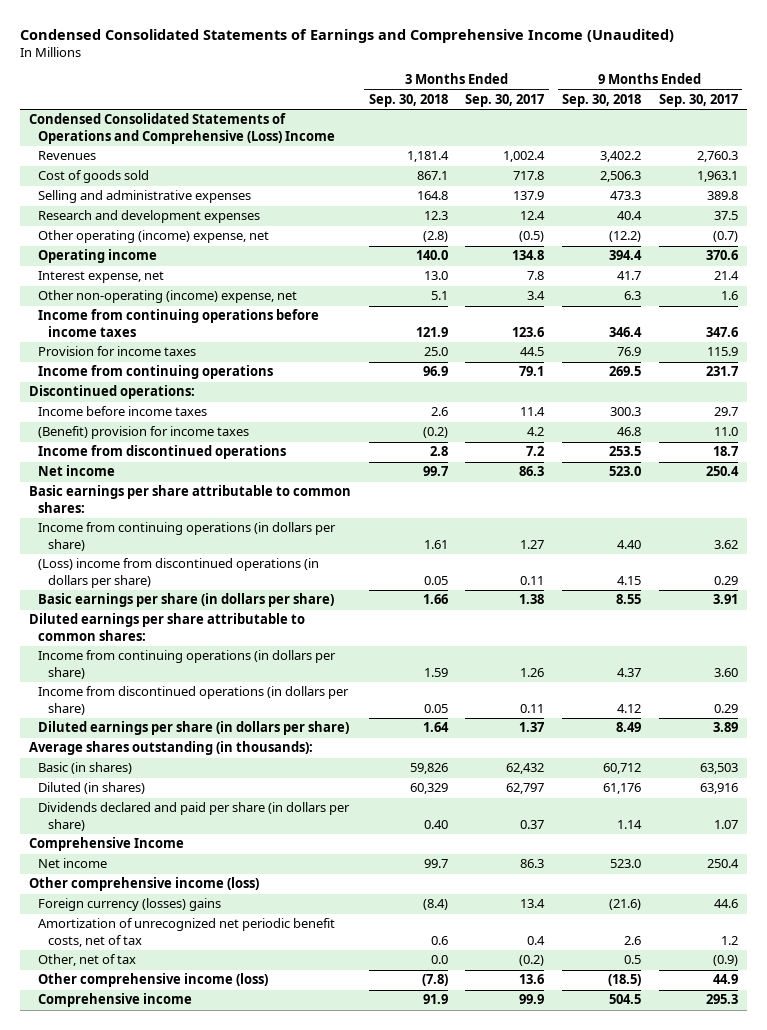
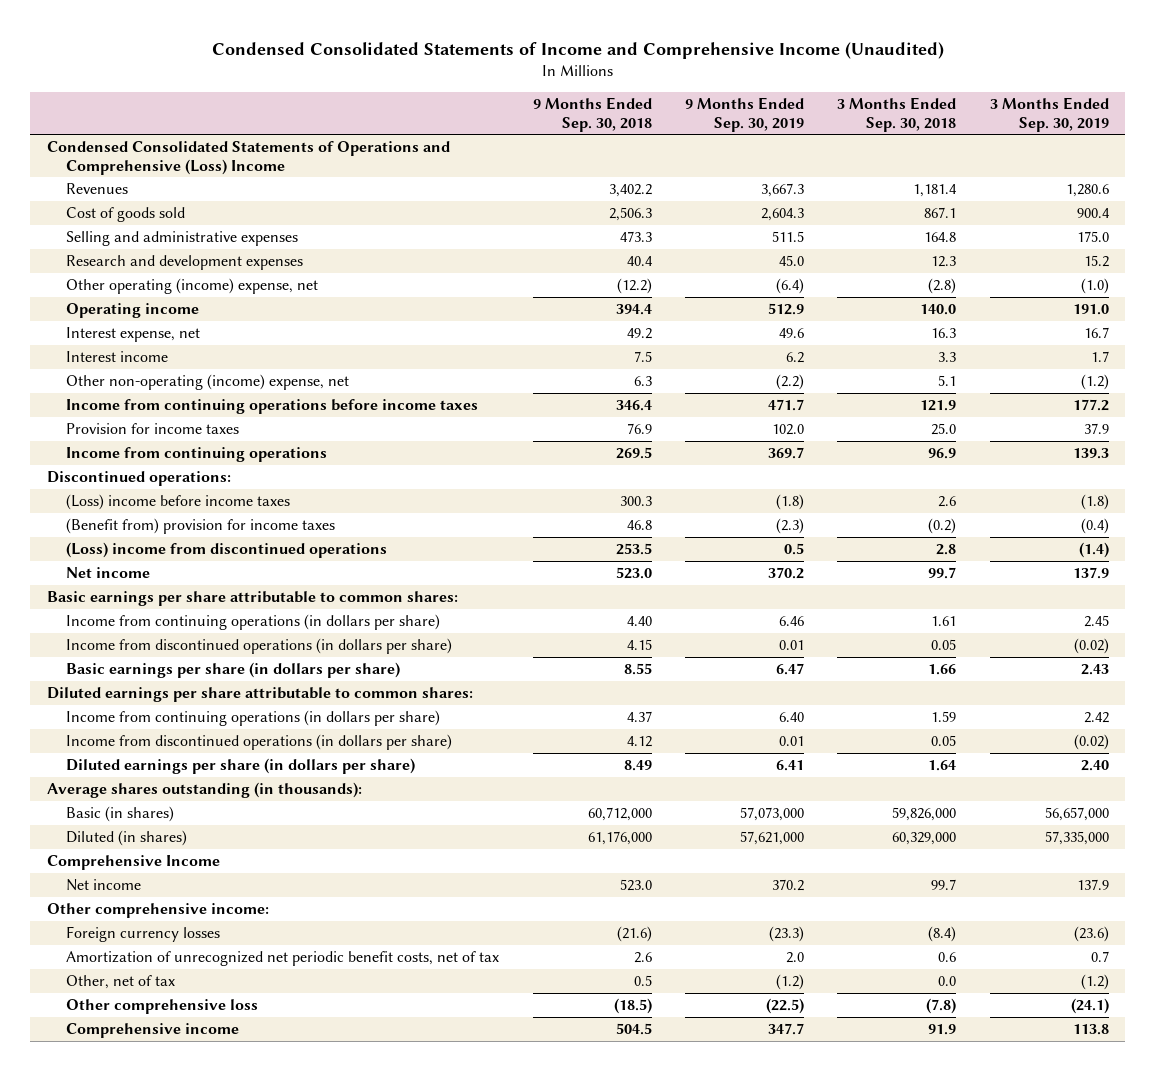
- Condensed Consolidated Statements of Earnings and Comprehensive Income (Unaudited)
+ Condensed Consolidated Statements of Income and Comprehensive Income (Unaudited)
- | 3 Months Ended Sep. 30, 2018 | 3 Months Ended Sep. 30, 2017 | 9 Months Ended Sep. 30, 2018 | 9 Months Ended Sep. 30, 2017
+ | 9 Months Ended Sep. 30, 2018 | 9 Months Ended Sep. 30, 2019 | 3 Months Ended Sep. 30, 2018 | 3 Months Ended Sep. 30, 2019
- Interest expense, net | 13.0 | 7.8 | 41.7 | 21.4
+ Interest expense, net | 49.2 | 49.6 | 16.3 | 16.7
+ Interest income | 7.5 | 6.2 | 3.3 | 1.7
- Income before income taxes | 2.6 | 11.4 | 300.3 | 29.7
- (Benefit) provision for income taxes | (0.2) | 4.2 | 46.8 | 11.0
- Income from discontinued operations | 2.8 | 7.2 | 253.5 | 18.7
+ (Loss) income before income taxes | 300.3 | (1.8) | 2.6 | (1.8)
+ (Benefit from) provision for income taxes | 46.8 | (2.3) | (0.2) | (0.4)
+ (Loss) income from discontinued operations | 253.5 | 0.5 | 2.8 | (1.4)
- (Loss) income from discontinued operations (in dollars per share) | 0.05 | 0.11 | 4.15 | 0.29
+ Income from discontinued operations (in dollars per share) | 4.15 | 0.01 | 0.05 | (0.02)
- Basic (in shares) | 59,826 | 62,432 | 60,712 | 63,503
- Diluted (in shares) | 60,329 | 62,797 | 61,176 | 63,916
- Dividends declared and paid per share (in dollars per share) | 0.40 | 0.37 | 1.14 | 1.07
+ Basic (in shares) | 60,712,000 | 57,073,000 | 59,826,000 | 56,657,000
+ Diluted (in shares) | 61,176,000 | 57,621,000 | 60,329,000 | 57,335,000
- Other comprehensive income (loss)
- Foreign currency (losses) gains | (8.4) | 13.4 | (21.6) | 44.6
+ Other comprehensive income:
+ Foreign currency losses | (21.6) | (23.3) | (8.4) | (23.6)
- Other comprehensive income (loss) | (7.8) | 13.6 | (18.5) | 44.9
+ Other comprehensive loss | (18.5) | (22.5) | (7.8) | (24.1)

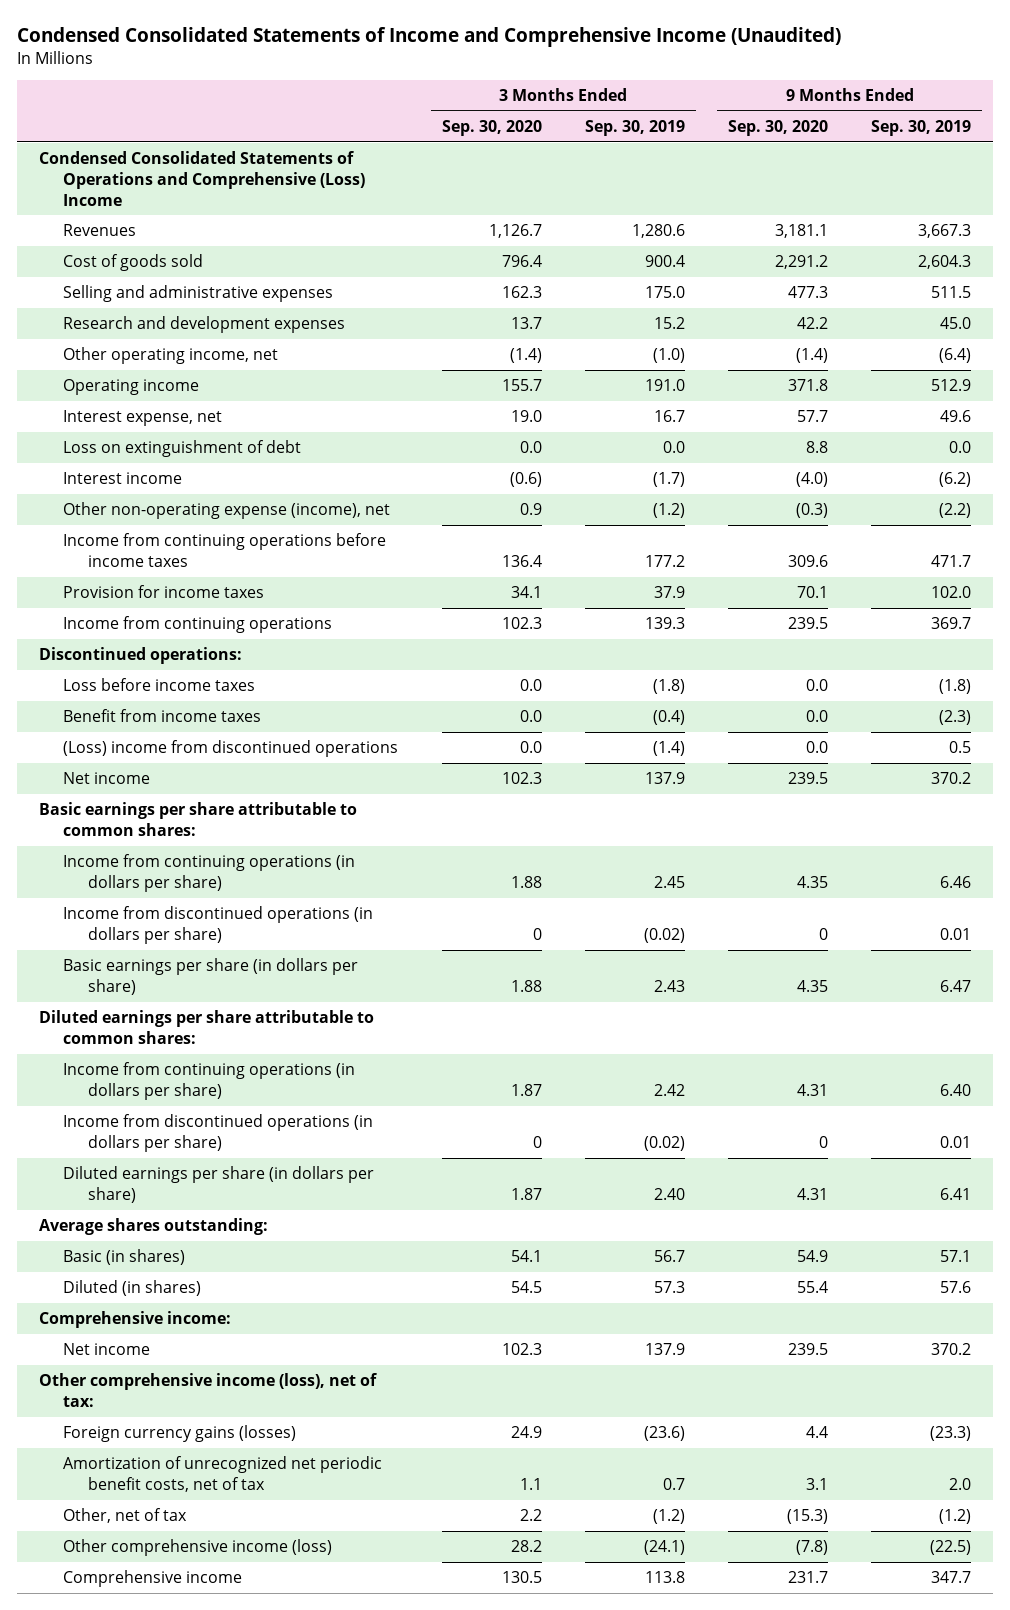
- | 9 Months Ended Sep. 30, 2018 | 9 Months Ended Sep. 30, 2019 | 3 Months Ended Sep. 30, 2018 | 3 Months Ended Sep. 30, 2019
+ | 3 Months Ended Sep. 30, 2020 | 3 Months Ended Sep. 30, 2019 | 9 Months Ended Sep. 30, 2020 | 9 Months Ended Sep. 30, 2019
- Other operating (income) expense, net | (12.2) | (6.4) | (2.8) | (1.0)
+ Other operating income, net | (1.4) | (1.0) | (1.4) | (6.4)
- Interest income | 7.5 | 6.2 | 3.3 | 1.7
- Other non-operating (income) expense, net | 6.3 | (2.2) | 5.1 | (1.2)
+ Loss on extinguishment of debt | 0.0 | 0.0 | 8.8 | 0.0
+ Interest income | (0.6) | (1.7) | (4.0) | (6.2)
+ Other non-operating expense (income), net | 0.9 | (1.2) | (0.3) | (2.2)
- (Loss) income before income taxes | 300.3 | (1.8) | 2.6 | (1.8)
- (Benefit from) provision for income taxes | 46.8 | (2.3) | (0.2) | (0.4)
+ Loss before income taxes | 0.0 | (1.8) | 0.0 | (1.8)
+ Benefit from income taxes | 0.0 | (0.4) | 0.0 | (2.3)
- Average shares outstanding (in thousands):
- Basic (in shares) | 60,712,000 | 57,073,000 | 59,826,000 | 56,657,000
- Diluted (in shares) | 61,176,000 | 57,621,000 | 60,329,000 | 57,335,000
- Comprehensive Income
+ Average shares outstanding:
+ Basic (in shares) | 54.1 | 56.7 | 54.9 | 57.1
+ Diluted (in shares) | 54.5 | 57.3 | 55.4 | 57.6
+ Comprehensive income:
- Other comprehensive income:
- Foreign currency losses | (21.6) | (23.3) | (8.4) | (23.6)
+ Other comprehensive income (loss), net of tax:
+ Foreign currency gains (losses) | 24.9 | (23.6) | 4.4 | (23.3)
- Other comprehensive loss | (18.5) | (22.5) | (7.8) | (24.1)
+ Other comprehensive income (loss) | 28.2 | (24.1) | (7.8) | (22.5)

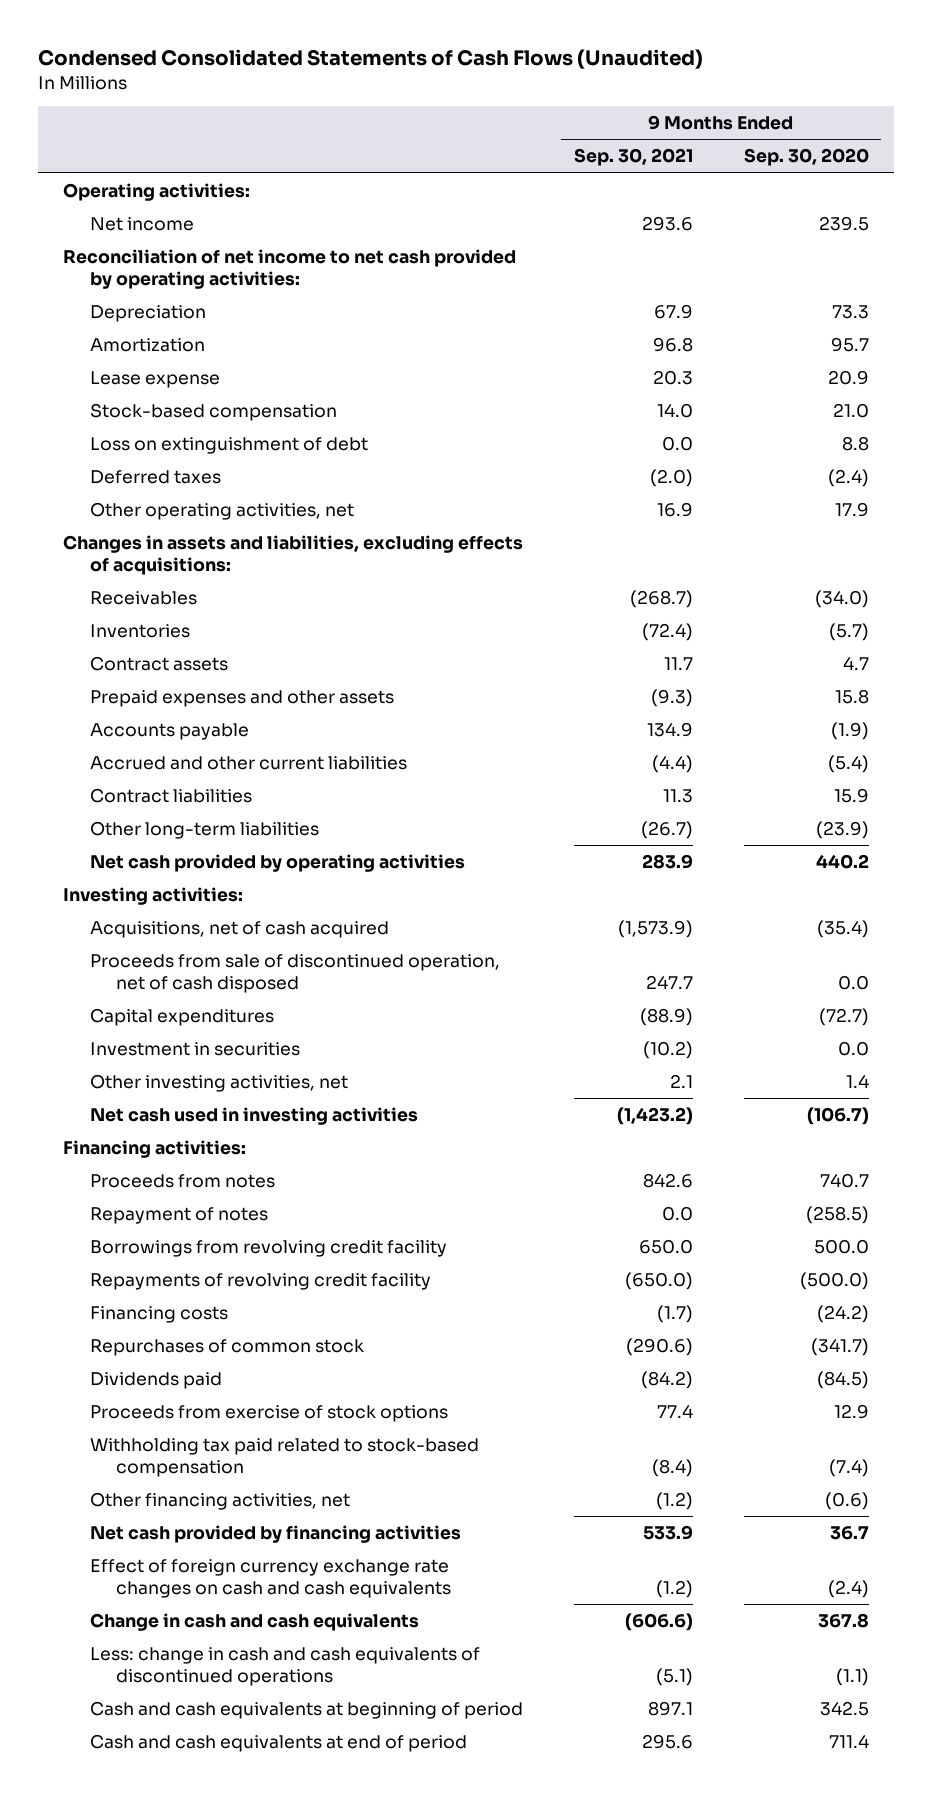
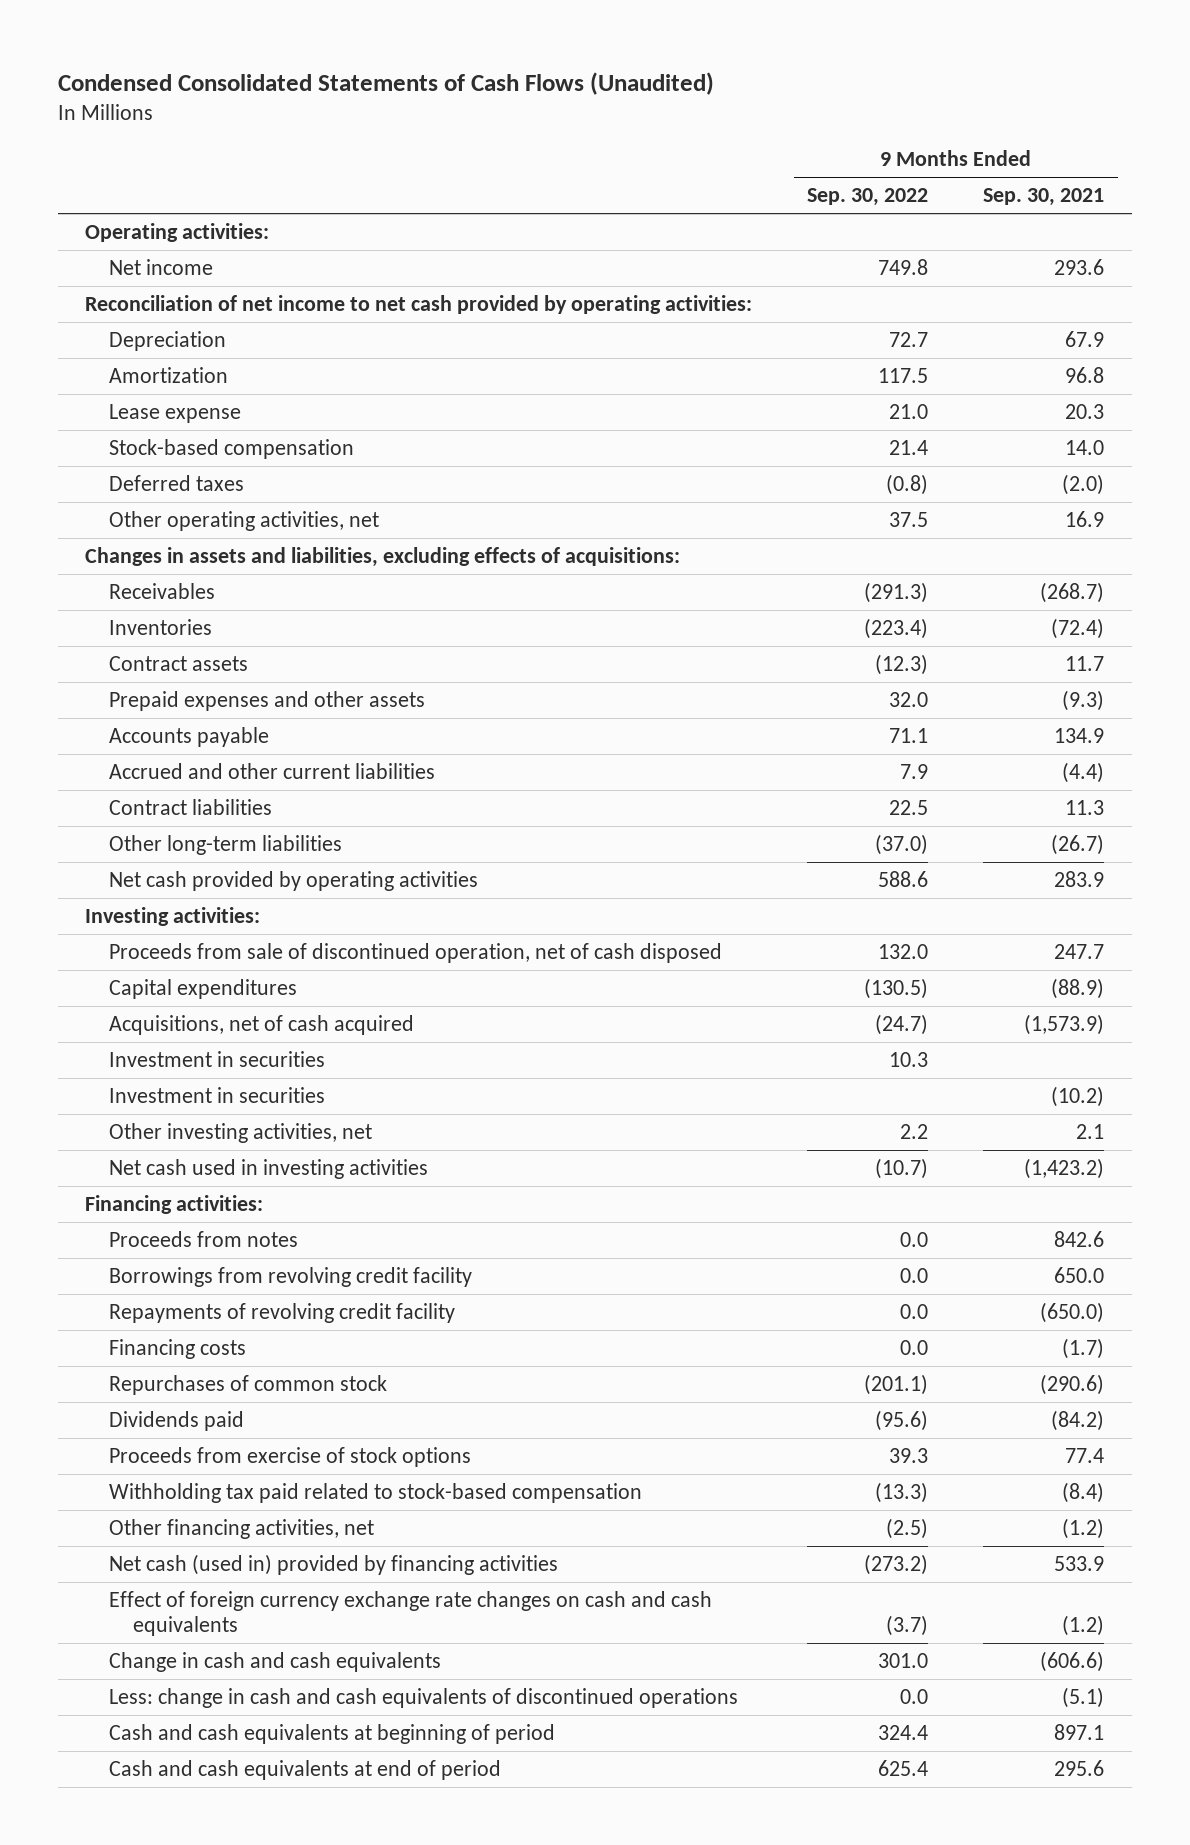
- | 9 Months Ended Sep. 30, 2021 | 9 Months Ended Sep. 30, 2020
+ | 9 Months Ended Sep. 30, 2022 | 9 Months Ended Sep. 30, 2021
- Loss on extinguishment of debt | 0.0 | 8.8
moved down: Acquisitions, net of cash acquired | (24.7) | (1,573.9)
+ Investment in securities | 10.3 |
- Repayment of notes | 0.0 | (258.5)
- Net cash provided by financing activities | 533.9 | 36.7
+ Net cash (used in) provided by financing activities | (273.2) | 533.9

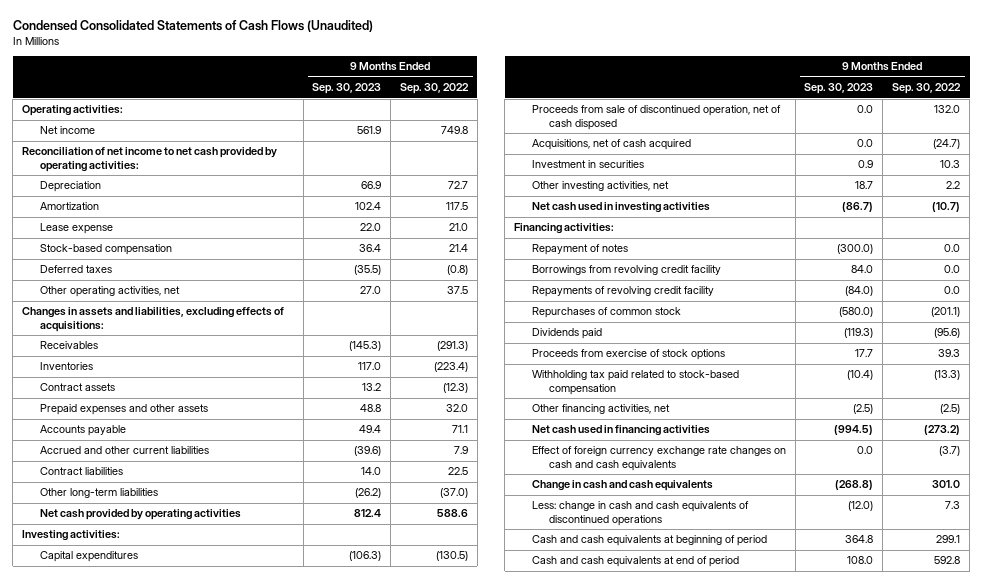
- | 9 Months Ended Sep. 30, 2022 | 9 Months Ended Sep. 30, 2021
+ | 9 Months Ended Sep. 30, 2023 | 9 Months Ended Sep. 30, 2022
moved down: Proceeds from sale of discontinued operation, net of cash disposed | 0.0 | 132.0
- Investment in securities | | (10.2)
- Proceeds from notes | 0.0 | 842.6
+ Repayment of notes | (300.0) | 0.0
- Financing costs | 0.0 | (1.7)
- Net cash (used in) provided by financing activities | (273.2) | 533.9
+ Net cash used in financing activities | (994.5) | (273.2)
- Less: change in cash and cash equivalents of discontinued operations | 0.0 | (5.1)
- Cash and cash equivalents at beginning of period | 324.4 | 897.1
- Cash and cash equivalents at end of period | 625.4 | 295.6
+ Less: change in cash and cash equivalents of discontinued operations | (12.0) | 7.3
+ Cash and cash equivalents at beginning of period | 364.8 | 299.1
+ Cash and cash equivalents at end of period | 108.0 | 592.8

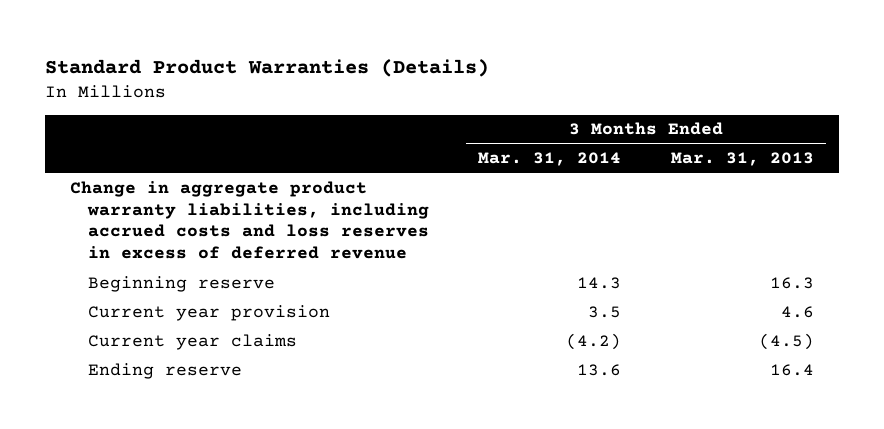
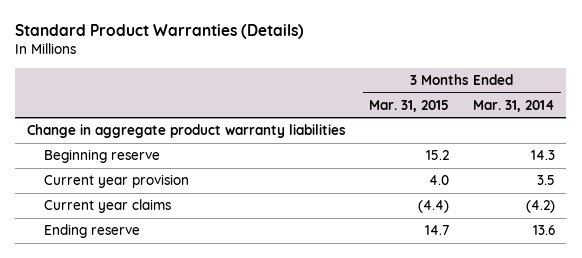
- | 3 Months Ended Mar. 31, 2014 | 3 Months Ended Mar. 31, 2013
+ | 3 Months Ended Mar. 31, 2015 | 3 Months Ended Mar. 31, 2014
- Change in aggregate product warranty liabilities, including accrued costs and loss reserves in excess of deferred revenue
+ Change in aggregate product warranty liabilities

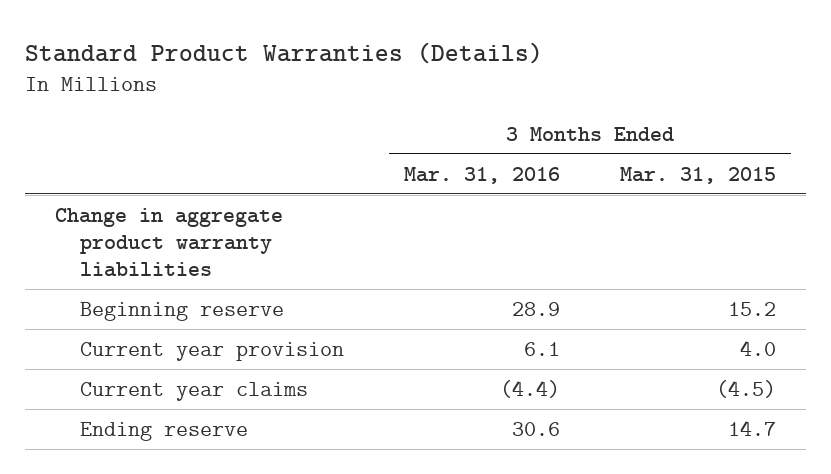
- | 3 Months Ended Mar. 31, 2015 | 3 Months Ended Mar. 31, 2014
+ | 3 Months Ended Mar. 31, 2016 | 3 Months Ended Mar. 31, 2015
- Current year claims | (4.4) | (4.2)
+ Current year claims | (4.4) | (4.5)

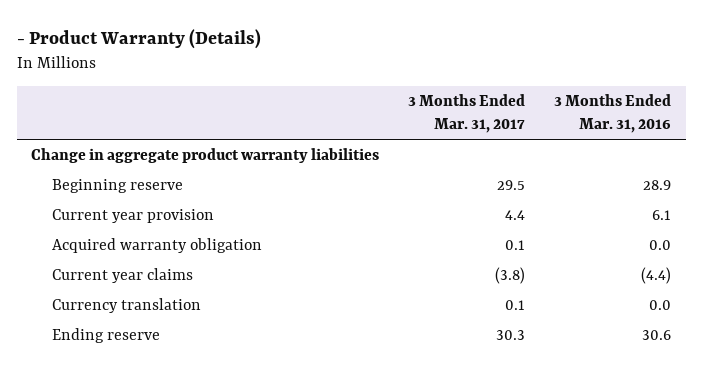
- Standard Product Warranties (Details)
+ - Product Warranty (Details)
- | 3 Months Ended Mar. 31, 2016 | 3 Months Ended Mar. 31, 2015
+ | 3 Months Ended Mar. 31, 2017 | 3 Months Ended Mar. 31, 2016
+ Acquired warranty obligation | 0.1 | 0.0
+ Currency translation | 0.1 | 0.0

